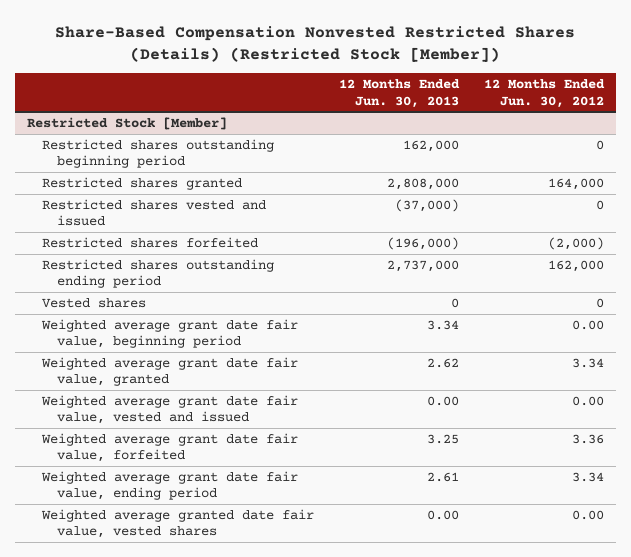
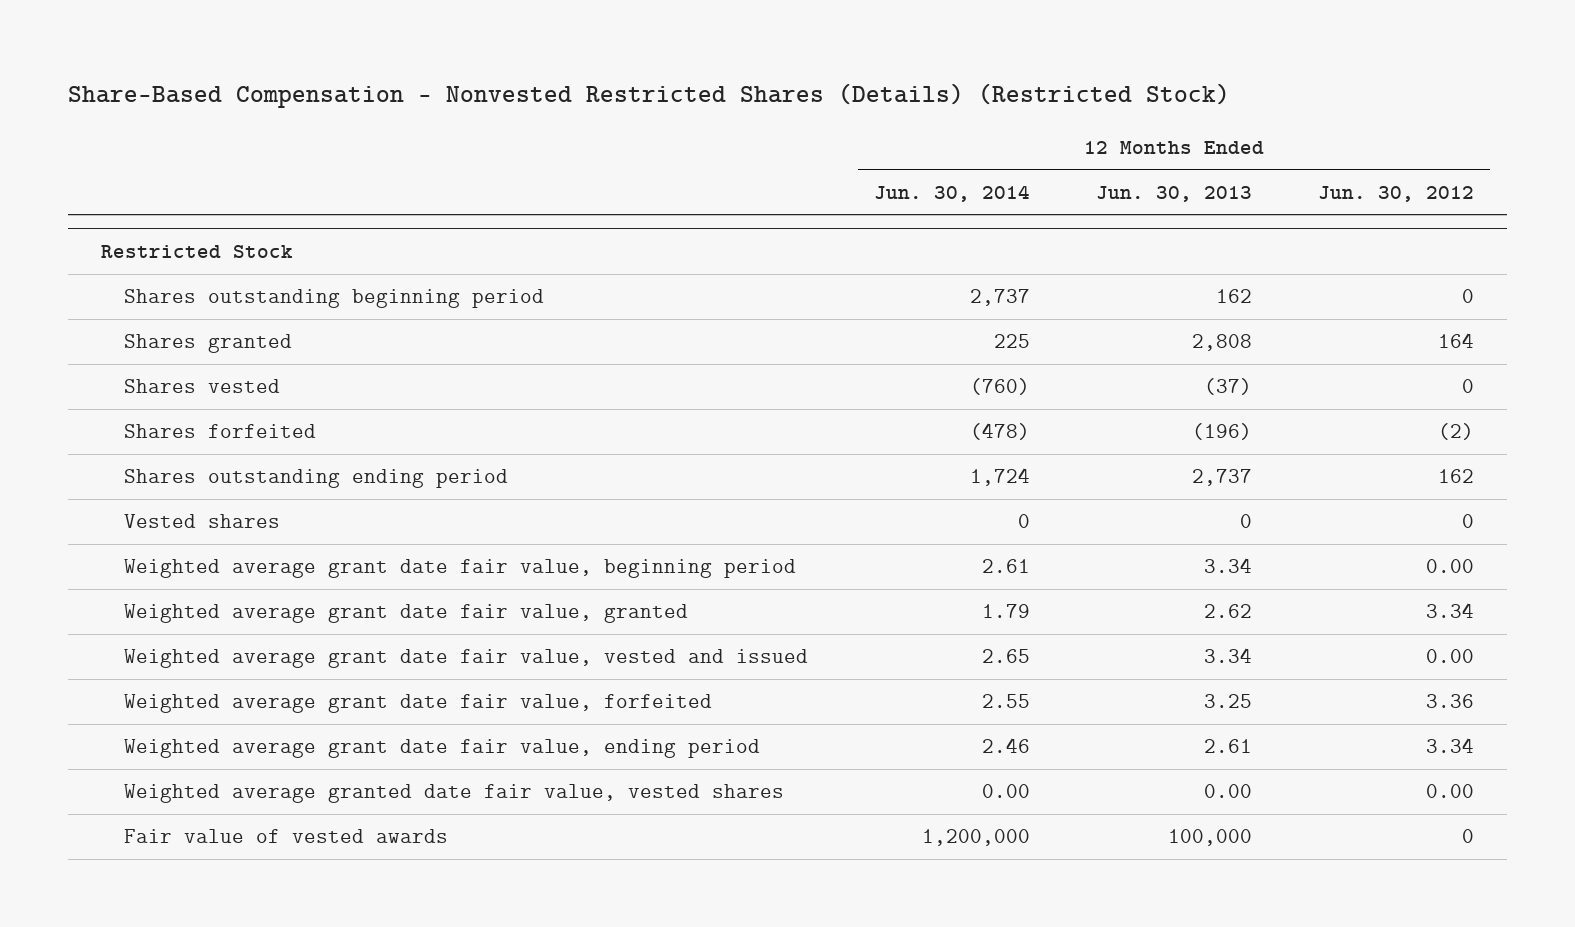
- Share-Based Compensation Nonvested Restricted Shares (Details) (Restricted Stock [Member])
+ Share-Based Compensation - Nonvested Restricted Shares (Details) (Restricted Stock)
- | 12 Months Ended Jun. 30, 2013 | 12 Months Ended Jun. 30, 2012
+ | 12 Months Ended Jun. 30, 2014 | 12 Months Ended Jun. 30, 2013 | 12 Months Ended Jun. 30, 2012
- Restricted Stock [Member]
- Restricted shares outstanding beginning period | 162,000 | 0
- Restricted shares granted | 2,808,000 | 164,000
- Restricted shares vested and issued | (37,000) | 0
- Restricted shares forfeited | (196,000) | (2,000)
- Restricted shares outstanding ending period | 2,737,000 | 162,000
+ Restricted Stock
+ Shares outstanding beginning period | 2,737 | 162 | 0
+ Shares granted | 225 | 2,808 | 164
+ Shares vested | (760) | (37) | 0
+ Shares forfeited | (478) | (196) | (2)
+ Shares outstanding ending period | 1,724 | 2,737 | 162
- Weighted average grant date fair value, vested and issued | 0.00 | 0.00
+ Weighted average grant date fair value, vested and issued | 2.65 | 3.34 | 0.00
+ Fair value of vested awards | 1,200,000 | 100,000 | 0

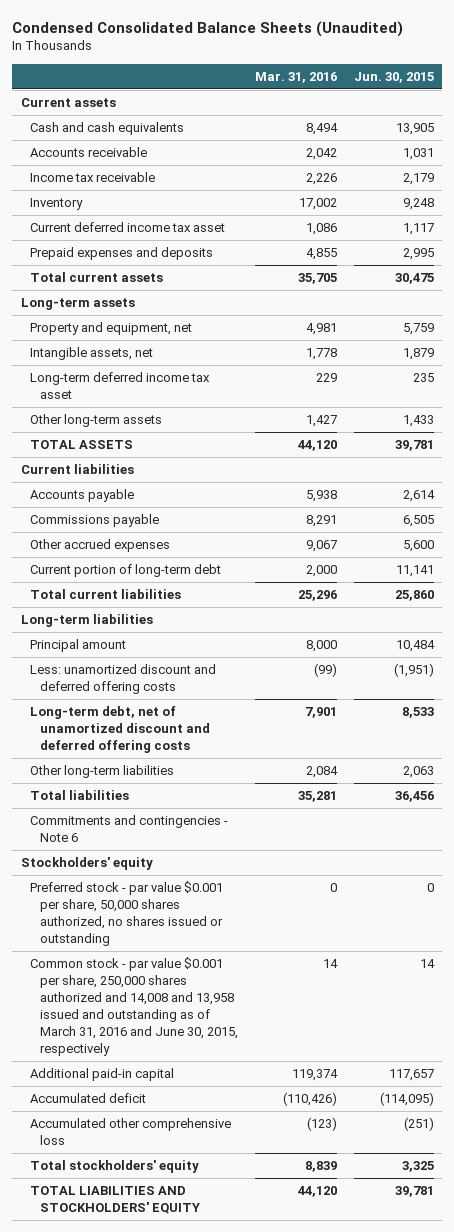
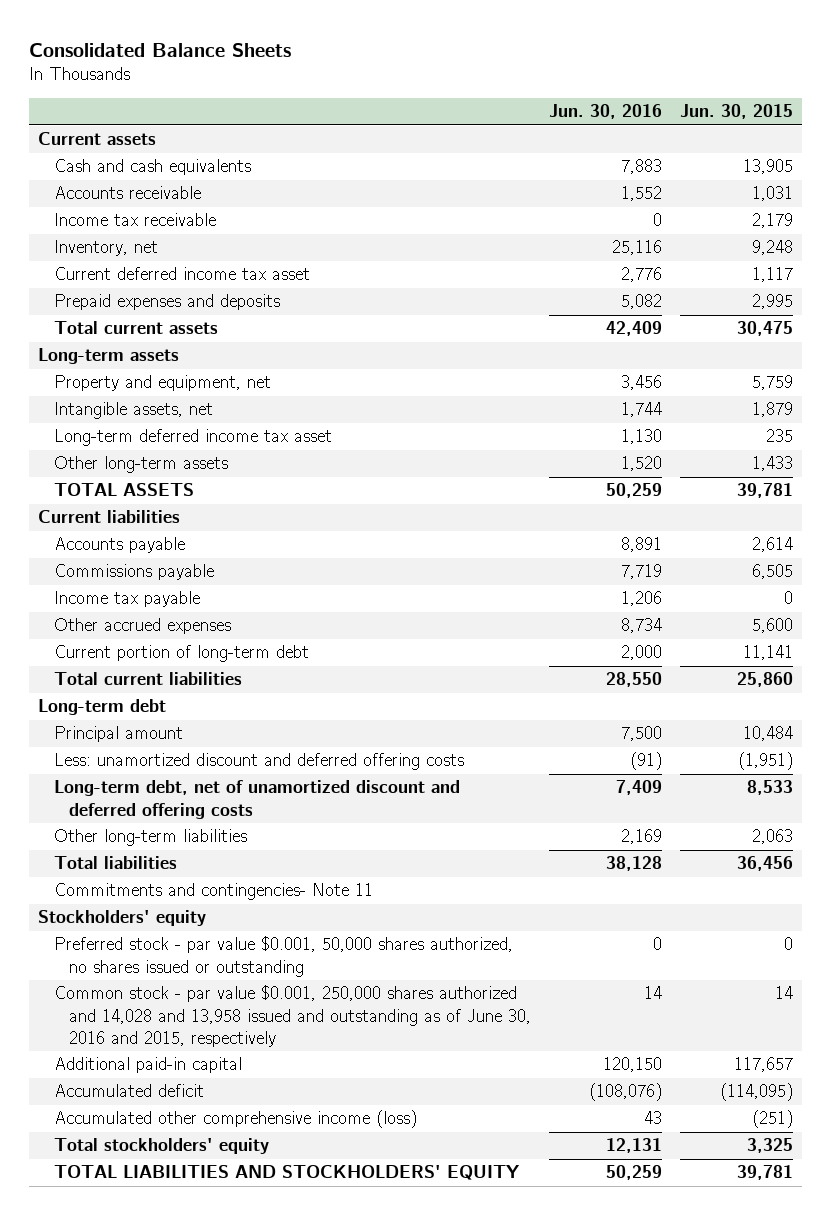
- Condensed Consolidated Balance Sheets (Unaudited)
+ Consolidated Balance Sheets
- | Mar. 31, 2016 | Jun. 30, 2015
+ | Jun. 30, 2016 | Jun. 30, 2015
- Inventory | 17,002 | 9,248
+ Inventory, net | 25,116 | 9,248
+ Income tax payable | 1,206 | 0
- Long-term liabilities
+ Long-term debt
- Commitments and contingencies - Note 6
+ Commitments and contingencies- Note 11
- Preferred stock - par value $0.001 per share, 50,000 shares authorized, no shares issued or outstanding | 0 | 0
- Common stock - par value $0.001 per share, 250,000 shares authorized and 14,008 and 13,958 issued and outstanding as of March 31, 2016 and June 30, 2015, respectively | 14 | 14
+ Preferred stock - par value $0.001, 50,000 shares authorized, no shares issued or outstanding | 0 | 0
+ Common stock - par value $0.001, 250,000 shares authorized and 14,028 and 13,958 issued and outstanding as of June 30, 2016 and 2015, respectively | 14 | 14
- Accumulated other comprehensive loss | (123) | (251)
+ Accumulated other comprehensive income (loss) | 43 | (251)

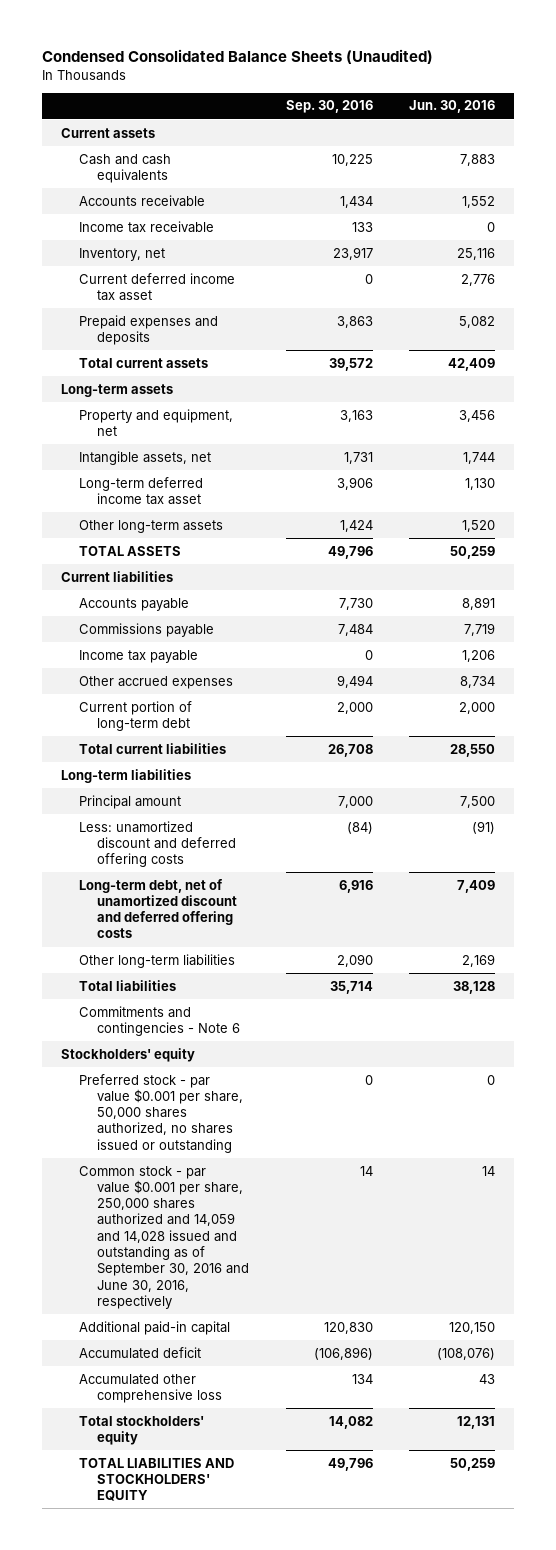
- Consolidated Balance Sheets
+ Condensed Consolidated Balance Sheets (Unaudited)
- | Jun. 30, 2016 | Jun. 30, 2015
+ | Sep. 30, 2016 | Jun. 30, 2016
- Long-term debt
+ Long-term liabilities
- Commitments and contingencies- Note 11
+ Commitments and contingencies - Note 6
- Preferred stock - par value $0.001, 50,000 shares authorized, no shares issued or outstanding | 0 | 0
- Common stock - par value $0.001, 250,000 shares authorized and 14,028 and 13,958 issued and outstanding as of June 30, 2016 and 2015, respectively | 14 | 14
+ Preferred stock - par value $0.001 per share, 50,000 shares authorized, no shares issued or outstanding | 0 | 0
+ Common stock - par value $0.001 per share, 250,000 shares authorized and 14,059 and 14,028 issued and outstanding as of September 30, 2016 and June 30, 2016, respectively | 14 | 14
- Accumulated other comprehensive income (loss) | 43 | (251)
+ Accumulated other comprehensive loss | 134 | 43

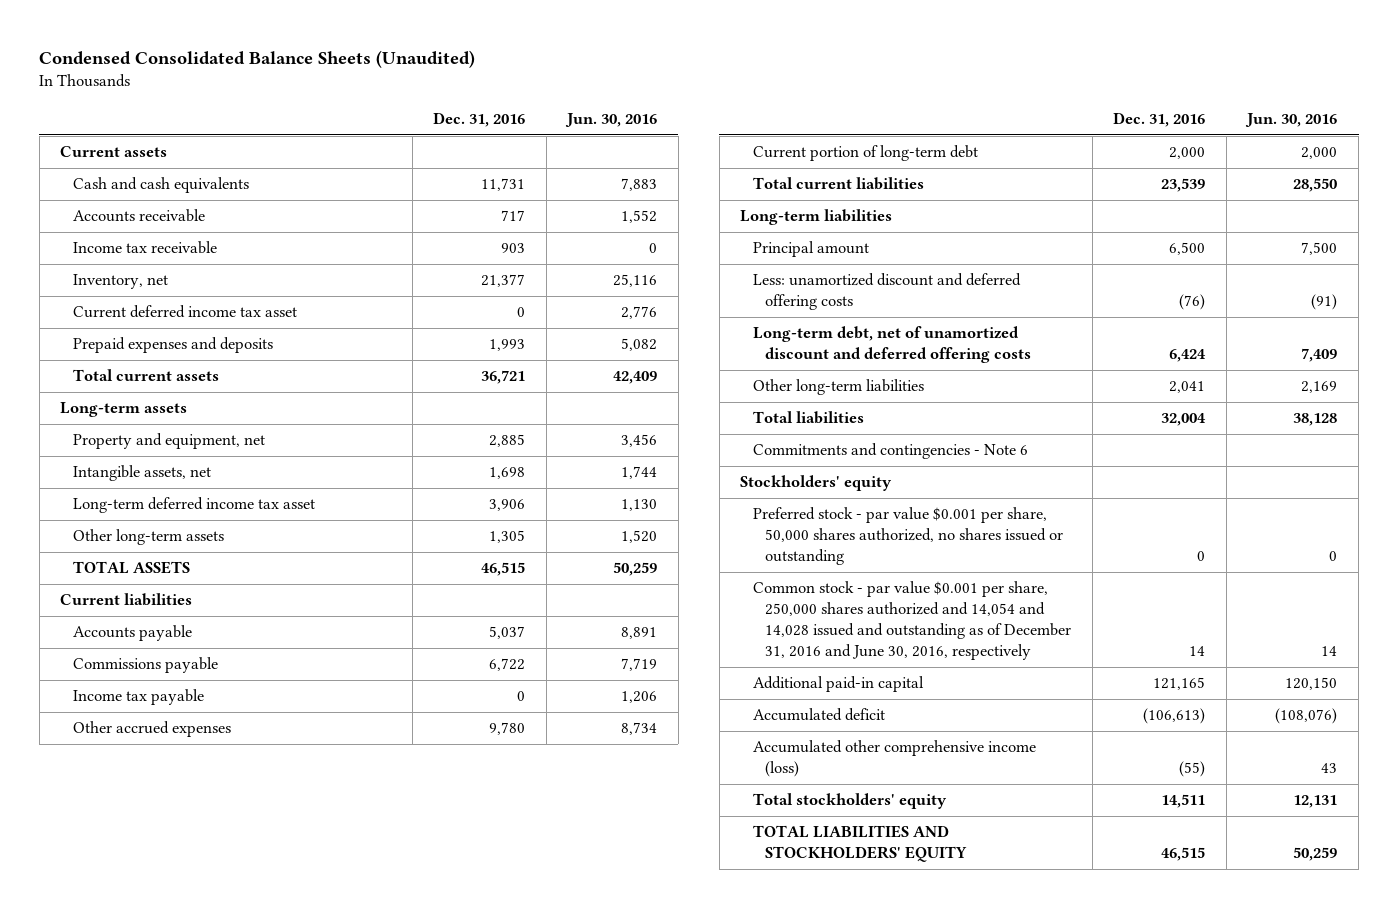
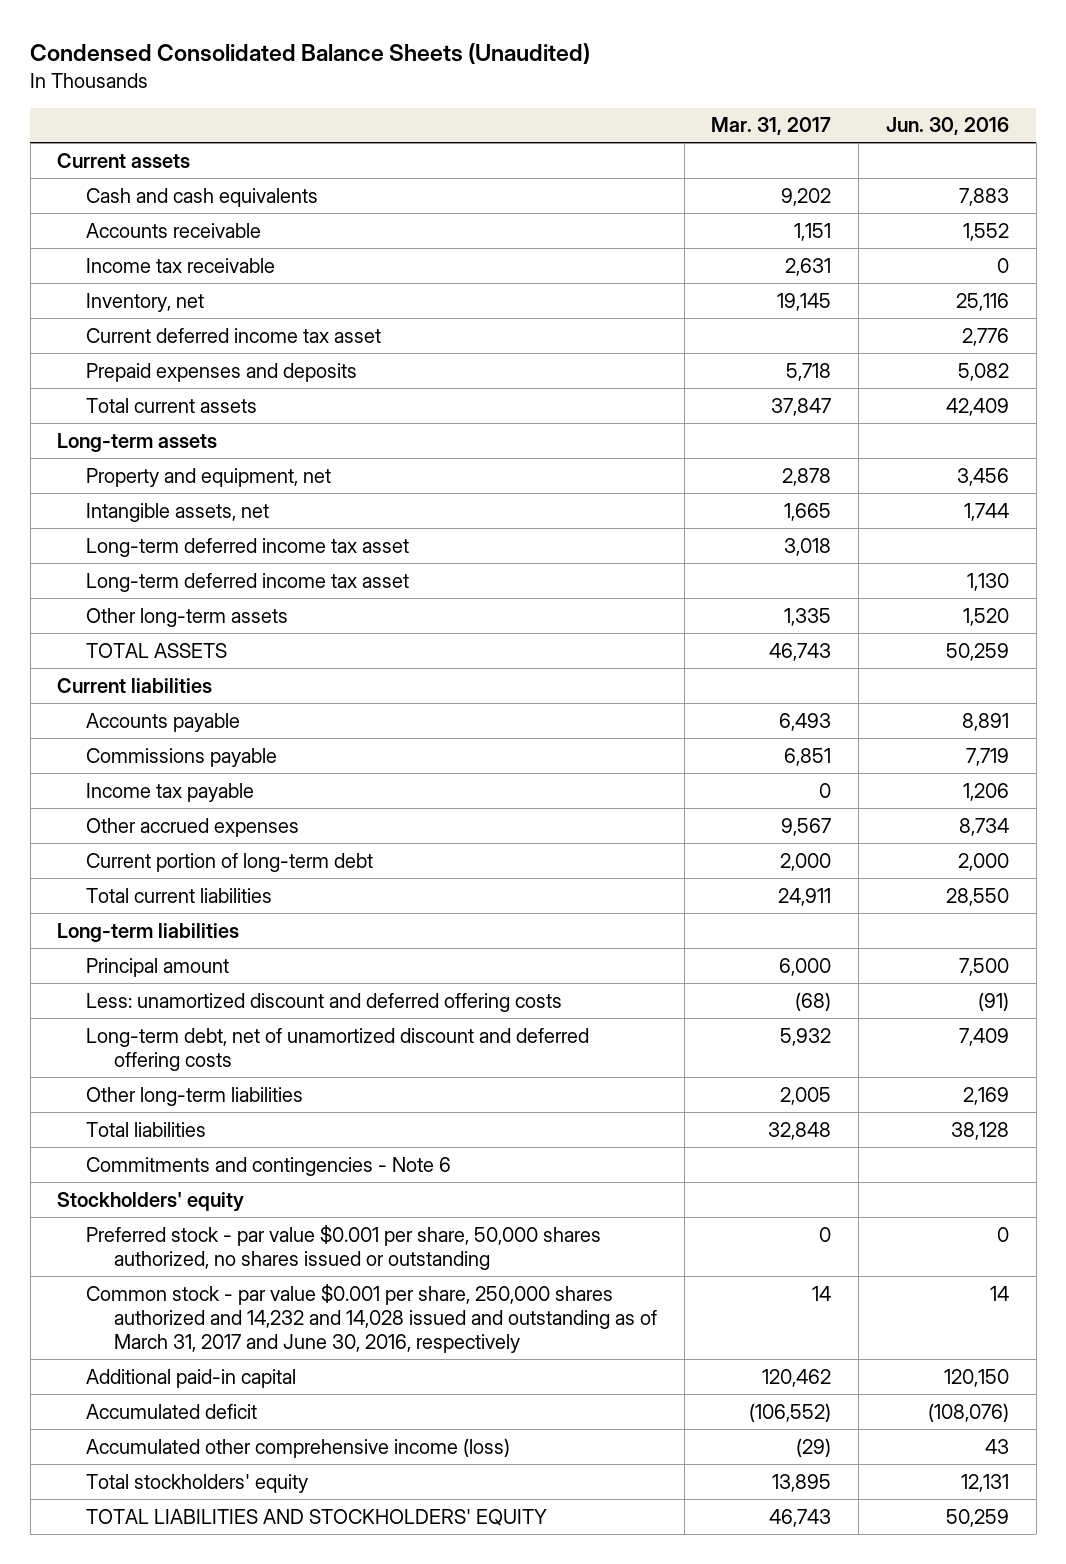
- | Dec. 31, 2016 | Jun. 30, 2016
+ | Mar. 31, 2017 | Jun. 30, 2016
+ Long-term deferred income tax asset | 3,018 |
- Common stock - par value $0.001 per share, 250,000 shares authorized and 14,054 and 14,028 issued and outstanding as of December 31, 2016 and June 30, 2016, respectively | 14 | 14
+ Common stock - par value $0.001 per share, 250,000 shares authorized and 14,232 and 14,028 issued and outstanding as of March 31, 2017 and June 30, 2016, respectively | 14 | 14

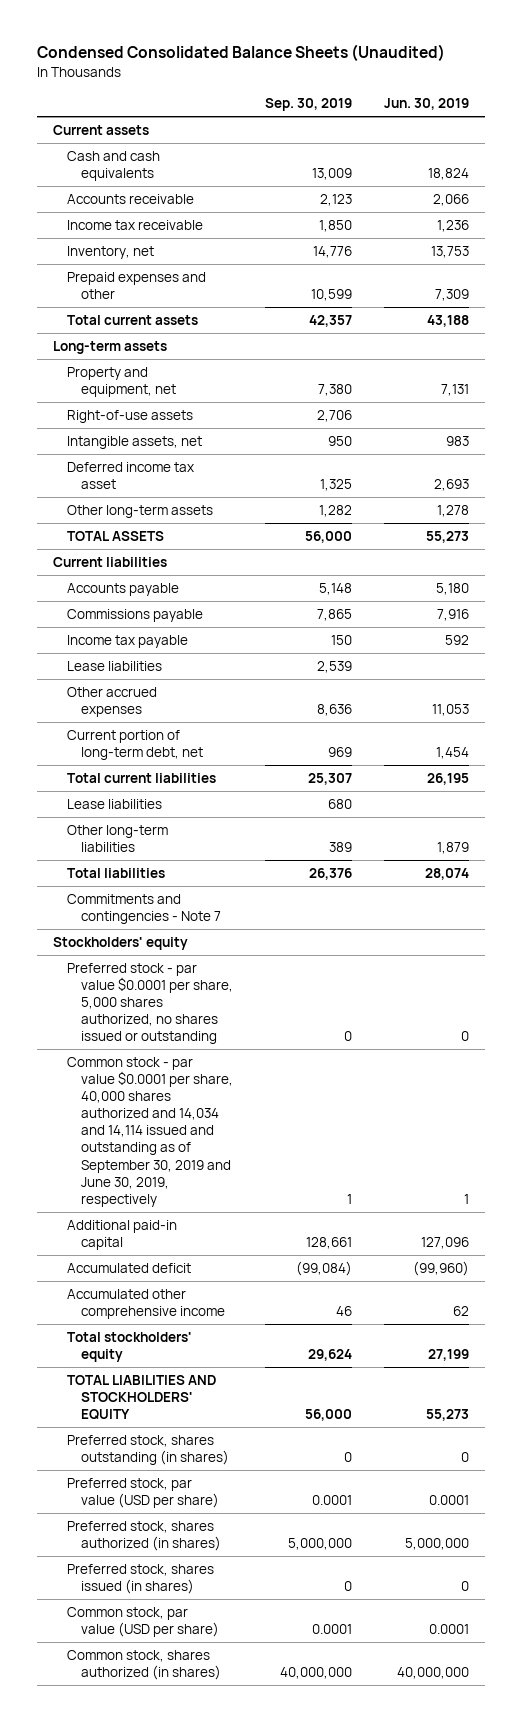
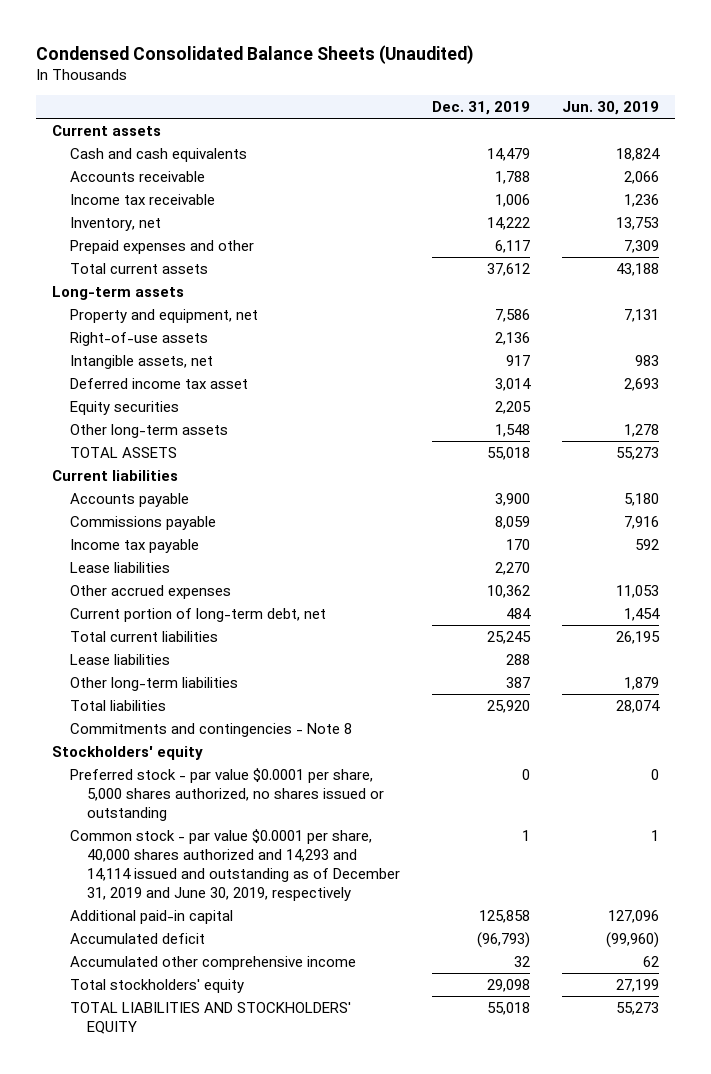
- | Sep. 30, 2019 | Jun. 30, 2019
+ | Dec. 31, 2019 | Jun. 30, 2019
+ Equity securities | 2,205 |
- Commitments and contingencies - Note 7
+ Commitments and contingencies - Note 8
- Common stock - par value $0.0001 per share, 40,000 shares authorized and 14,034 and 14,114 issued and outstanding as of September 30, 2019 and June 30, 2019, respectively | 1 | 1
+ Common stock - par value $0.0001 per share, 40,000 shares authorized and 14,293 and 14,114 issued and outstanding as of December 31, 2019 and June 30, 2019, respectively | 1 | 1
- Preferred stock, shares outstanding (in shares) | 0 | 0
- Preferred stock, par value (USD per share) | 0.0001 | 0.0001
- Preferred stock, shares authorized (in shares) | 5,000,000 | 5,000,000
- Preferred stock, shares issued (in shares) | 0 | 0
- Common stock, par value (USD per share) | 0.0001 | 0.0001
- Common stock, shares authorized (in shares) | 40,000,000 | 40,000,000

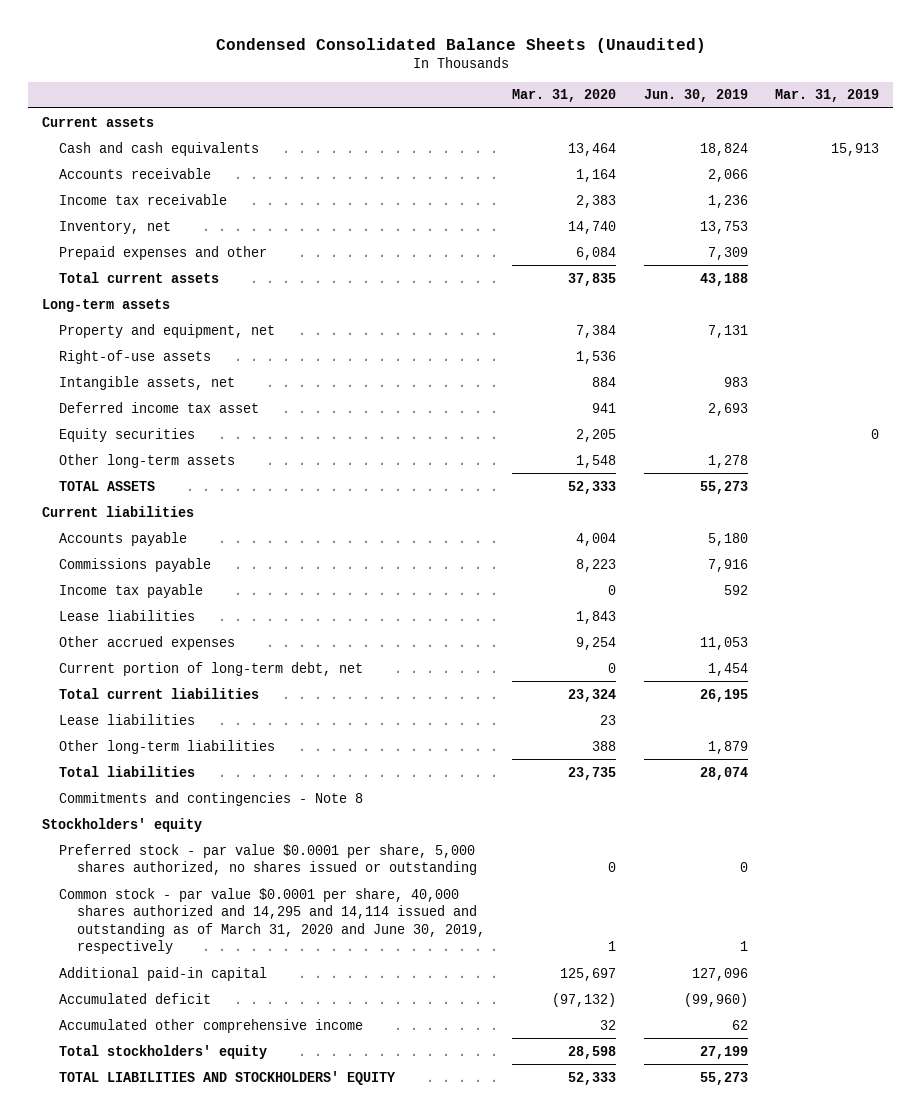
- | Dec. 31, 2019 | Jun. 30, 2019
+ | Mar. 31, 2020 | Jun. 30, 2019 | Mar. 31, 2019
- Common stock - par value $0.0001 per share, 40,000 shares authorized and 14,293 and 14,114 issued and outstanding as of December 31, 2019 and June 30, 2019, respectively | 1 | 1
+ Common stock - par value $0.0001 per share, 40,000 shares authorized and 14,295 and 14,114 issued and outstanding as of March 31, 2020 and June 30, 2019, respectively | 1 | 1 |

